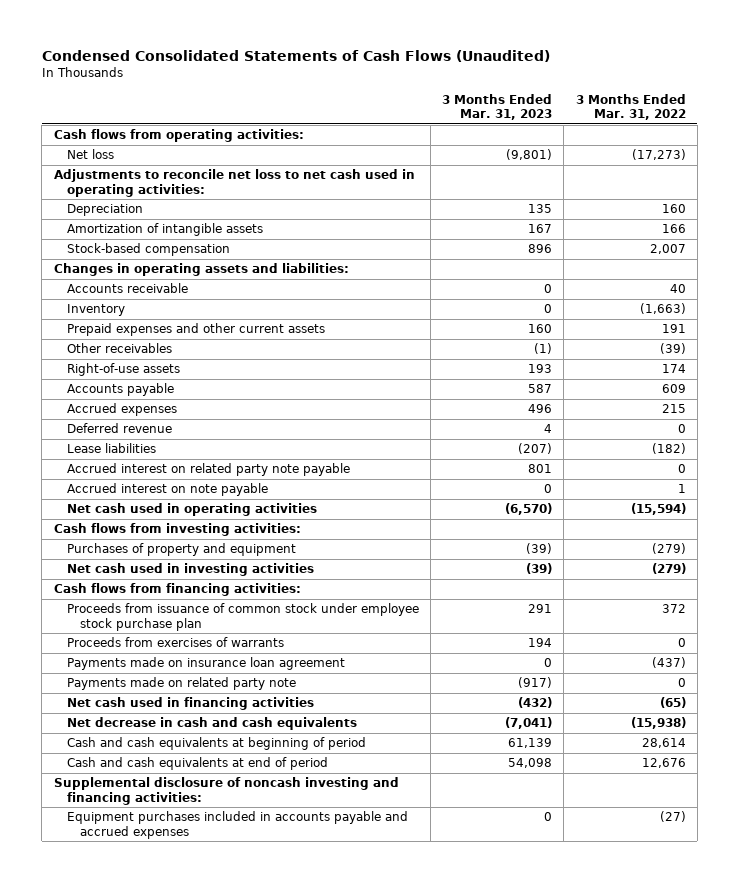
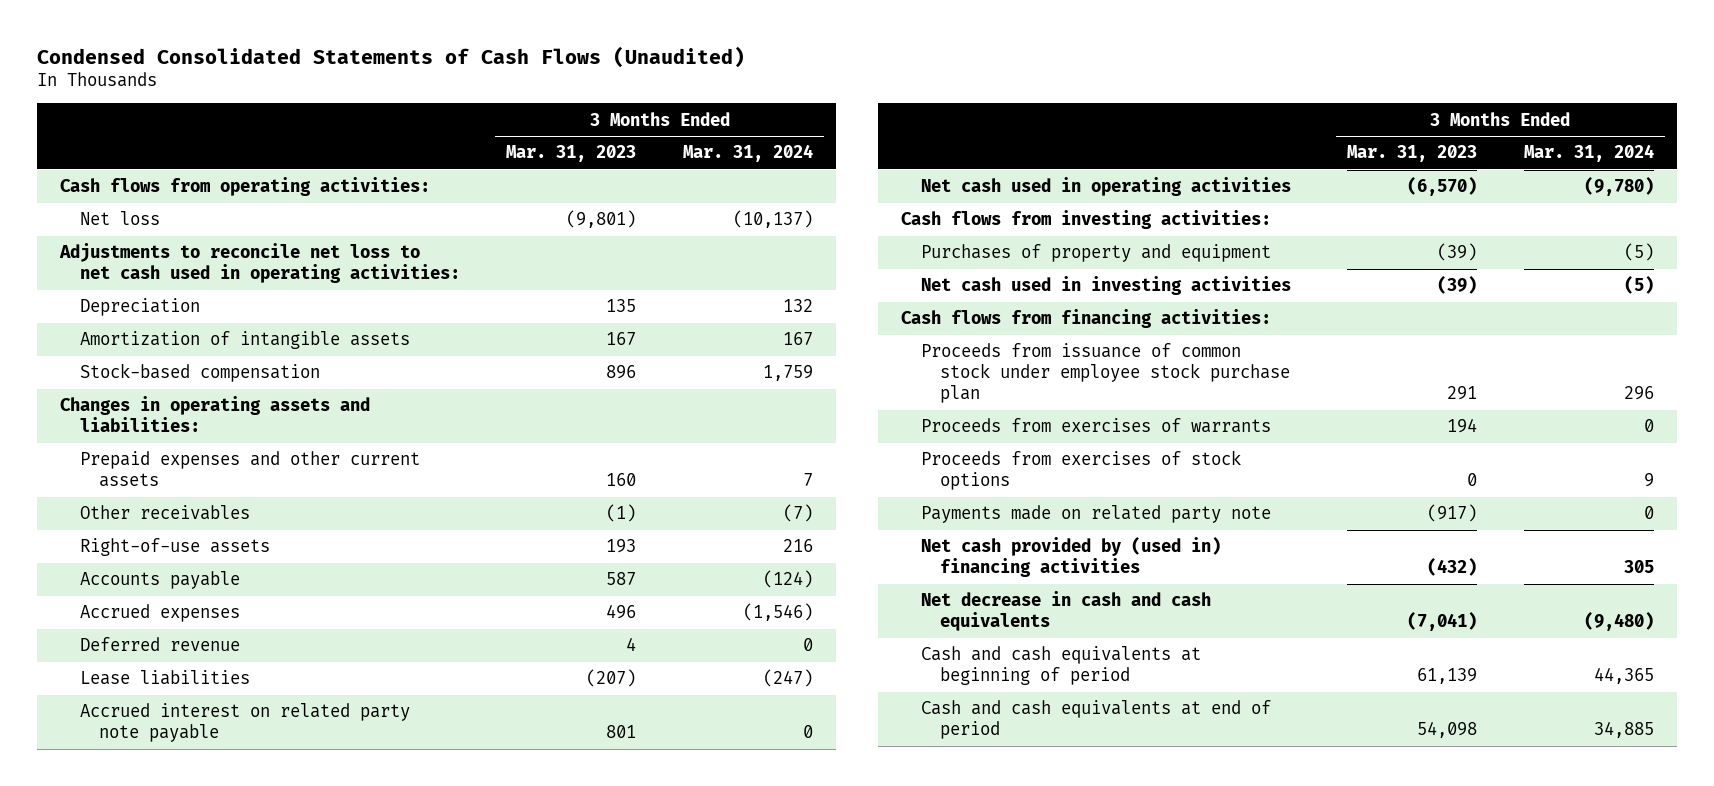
- | 3 Months Ended Mar. 31, 2023 | 3 Months Ended Mar. 31, 2022
+ | 3 Months Ended Mar. 31, 2023 | 3 Months Ended Mar. 31, 2024
- Accounts receivable | 0 | 40
- Inventory | 0 | (1,663)
- Accrued interest on note payable | 0 | 1
- Payments made on insurance loan agreement | 0 | (437)
+ Proceeds from exercises of stock options | 0 | 9
- Net cash used in financing activities | (432) | (65)
+ Net cash provided by (used in) financing activities | (432) | 305
- Supplemental disclosure of noncash investing and financing activities:
- Equipment purchases included in accounts payable and accrued expenses | 0 | (27)

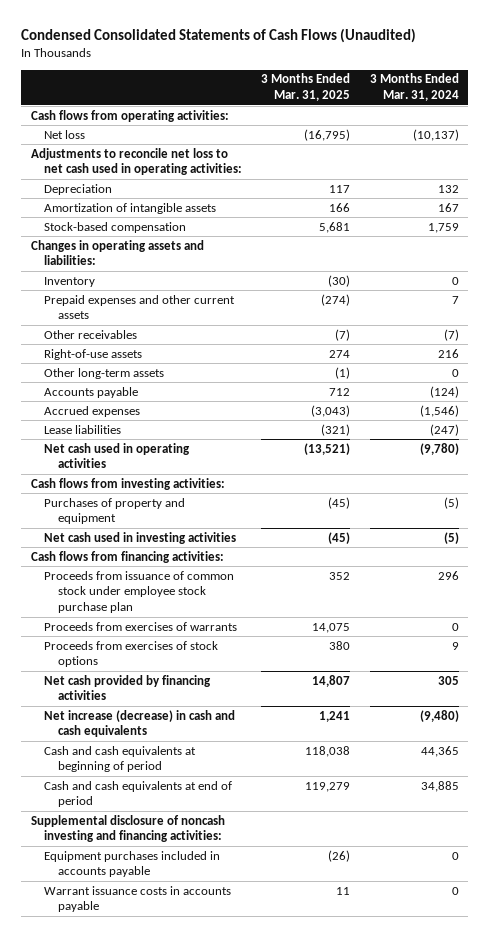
- | 3 Months Ended Mar. 31, 2023 | 3 Months Ended Mar. 31, 2024
+ | 3 Months Ended Mar. 31, 2025 | 3 Months Ended Mar. 31, 2024
+ Inventory | (30) | 0
+ Other long-term assets | (1) | 0
- Deferred revenue | 4 | 0
- Accrued interest on related party note payable | 801 | 0
- Payments made on related party note | (917) | 0
- Net cash provided by (used in) financing activities | (432) | 305
- Net decrease in cash and cash equivalents | (7,041) | (9,480)
+ Net cash provided by financing activities | 14,807 | 305
+ Net increase (decrease) in cash and cash equivalents | 1,241 | (9,480)
+ Supplemental disclosure of noncash investing and financing activities:
+ Equipment purchases included in accounts payable | (26) | 0
+ Warrant issuance costs in accounts payable | 11 | 0

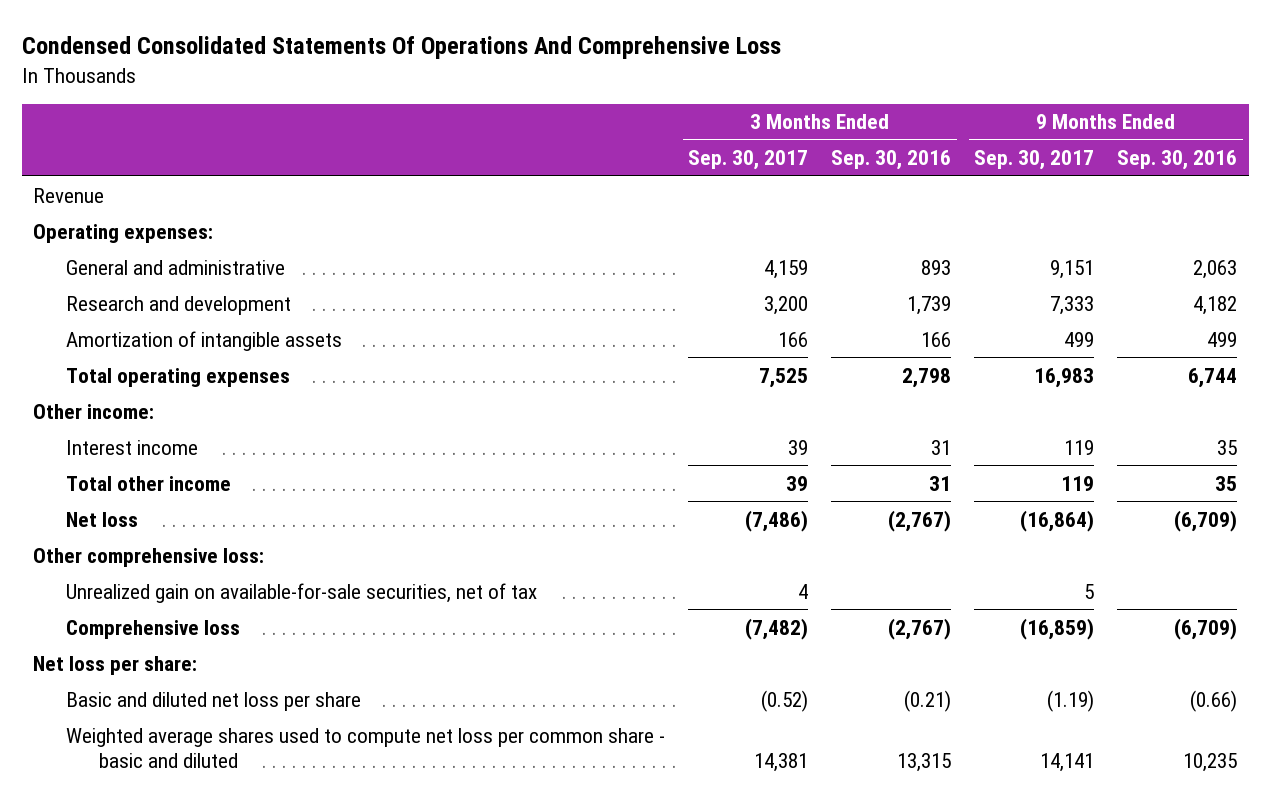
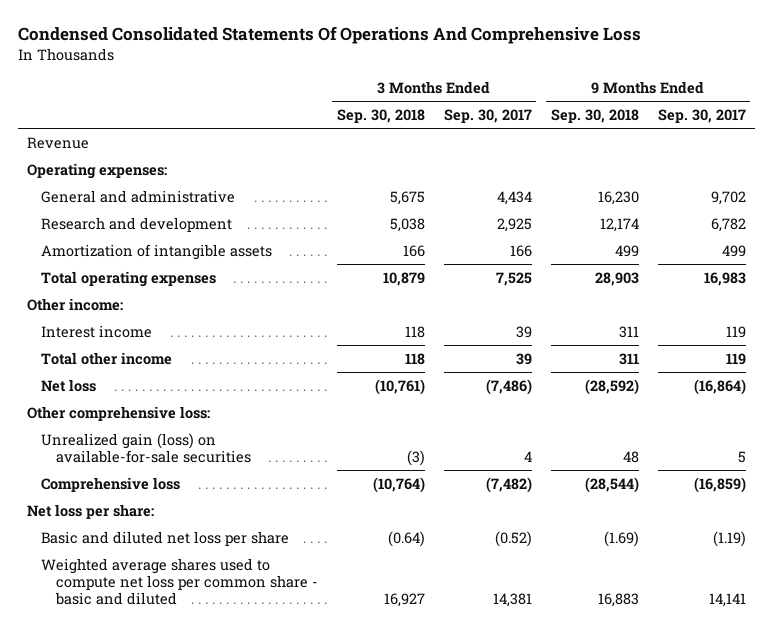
- | 3 Months Ended Sep. 30, 2017 | 3 Months Ended Sep. 30, 2016 | 9 Months Ended Sep. 30, 2017 | 9 Months Ended Sep. 30, 2016
+ | 3 Months Ended Sep. 30, 2018 | 3 Months Ended Sep. 30, 2017 | 9 Months Ended Sep. 30, 2018 | 9 Months Ended Sep. 30, 2017
- General and administrative | 4,159 | 893 | 9,151 | 2,063
- Research and development | 3,200 | 1,739 | 7,333 | 4,182
+ General and administrative | 5,675 | 4,434 | 16,230 | 9,702
+ Research and development | 5,038 | 2,925 | 12,174 | 6,782
- Unrealized gain on available-for-sale securities, net of tax | 4 | | 5 |
+ Unrealized gain (loss) on available-for-sale securities | (3) | 4 | 48 | 5

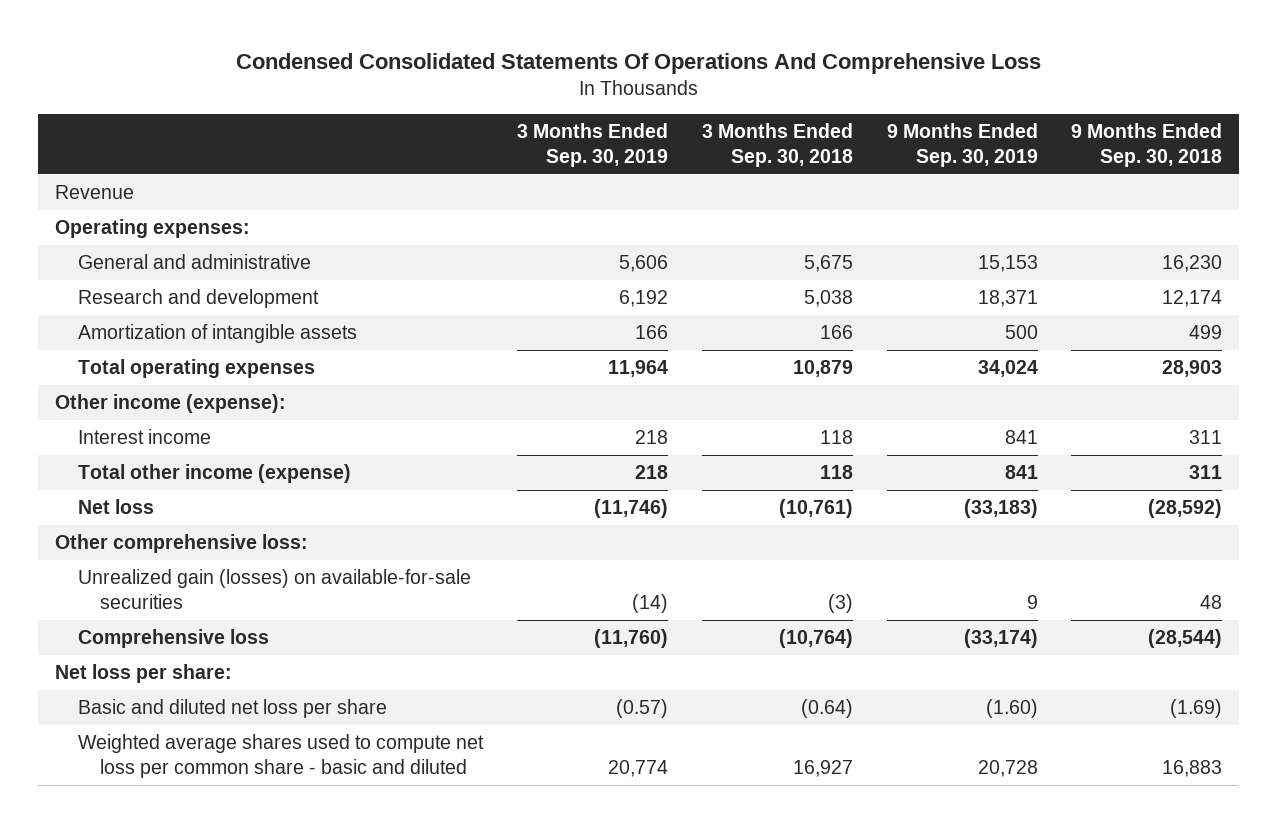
- | 3 Months Ended Sep. 30, 2018 | 3 Months Ended Sep. 30, 2017 | 9 Months Ended Sep. 30, 2018 | 9 Months Ended Sep. 30, 2017
+ | 3 Months Ended Sep. 30, 2019 | 3 Months Ended Sep. 30, 2018 | 9 Months Ended Sep. 30, 2019 | 9 Months Ended Sep. 30, 2018
- Other income:
+ Other income (expense):
- Total other income | 118 | 39 | 311 | 119
+ Total other income (expense) | 218 | 118 | 841 | 311
- Unrealized gain (loss) on available-for-sale securities | (3) | 4 | 48 | 5
+ Unrealized gain (losses) on available-for-sale securities | (14) | (3) | 9 | 48

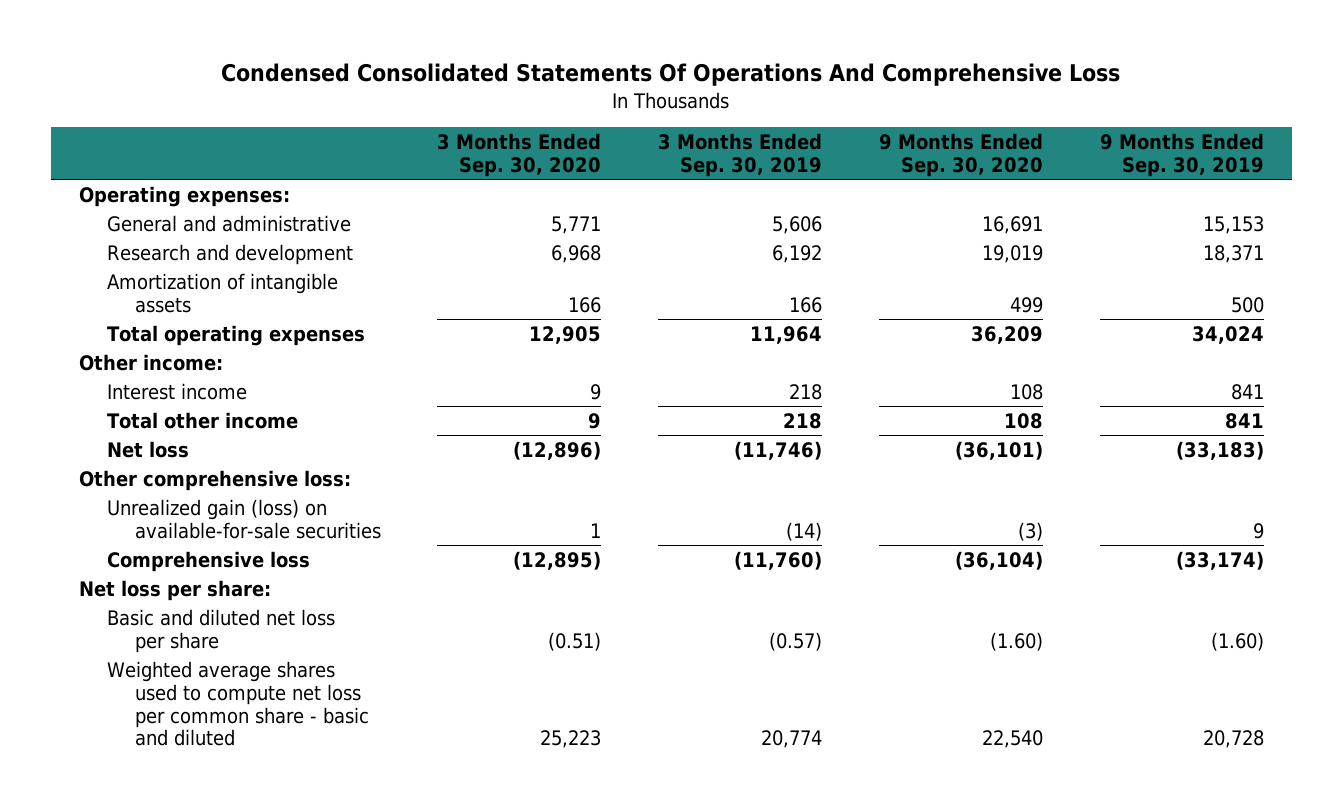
- | 3 Months Ended Sep. 30, 2019 | 3 Months Ended Sep. 30, 2018 | 9 Months Ended Sep. 30, 2019 | 9 Months Ended Sep. 30, 2018
+ | 3 Months Ended Sep. 30, 2020 | 3 Months Ended Sep. 30, 2019 | 9 Months Ended Sep. 30, 2020 | 9 Months Ended Sep. 30, 2019
- Revenue
- Other income (expense):
+ Other income:
- Total other income (expense) | 218 | 118 | 841 | 311
+ Total other income | 9 | 218 | 108 | 841
- Unrealized gain (losses) on available-for-sale securities | (14) | (3) | 9 | 48
+ Unrealized gain (loss) on available-for-sale securities | 1 | (14) | (3) | 9

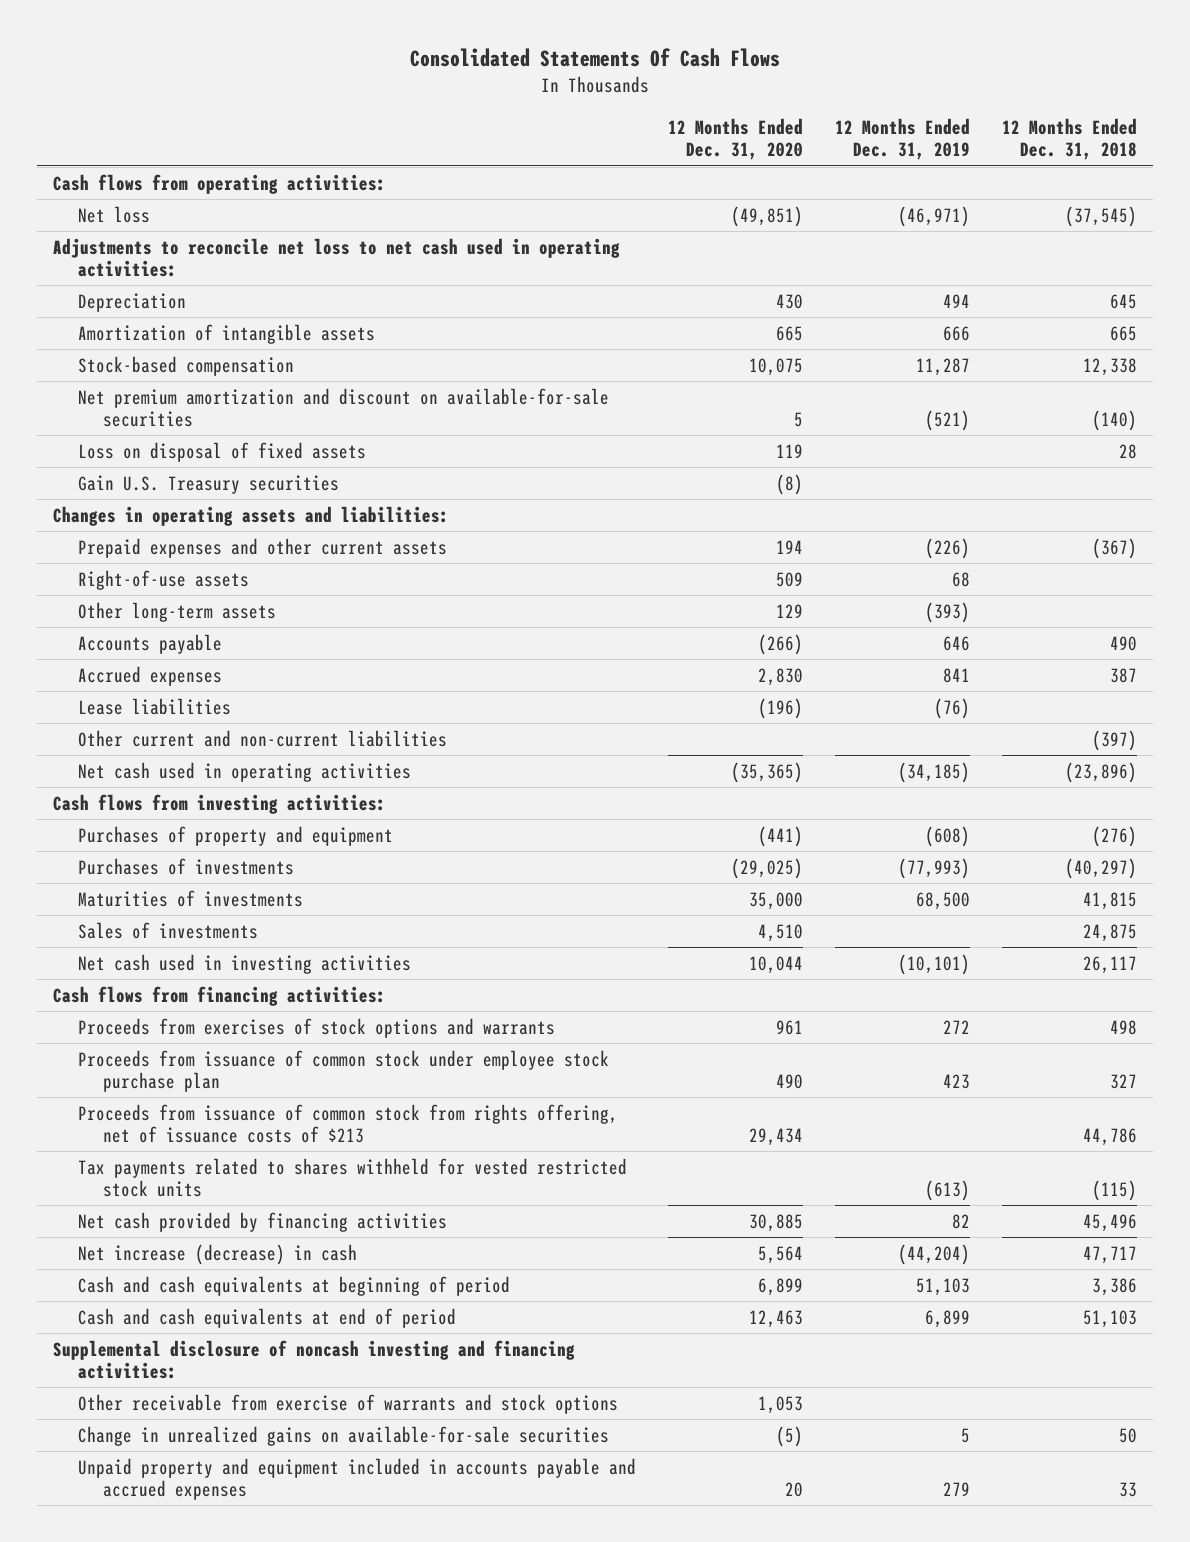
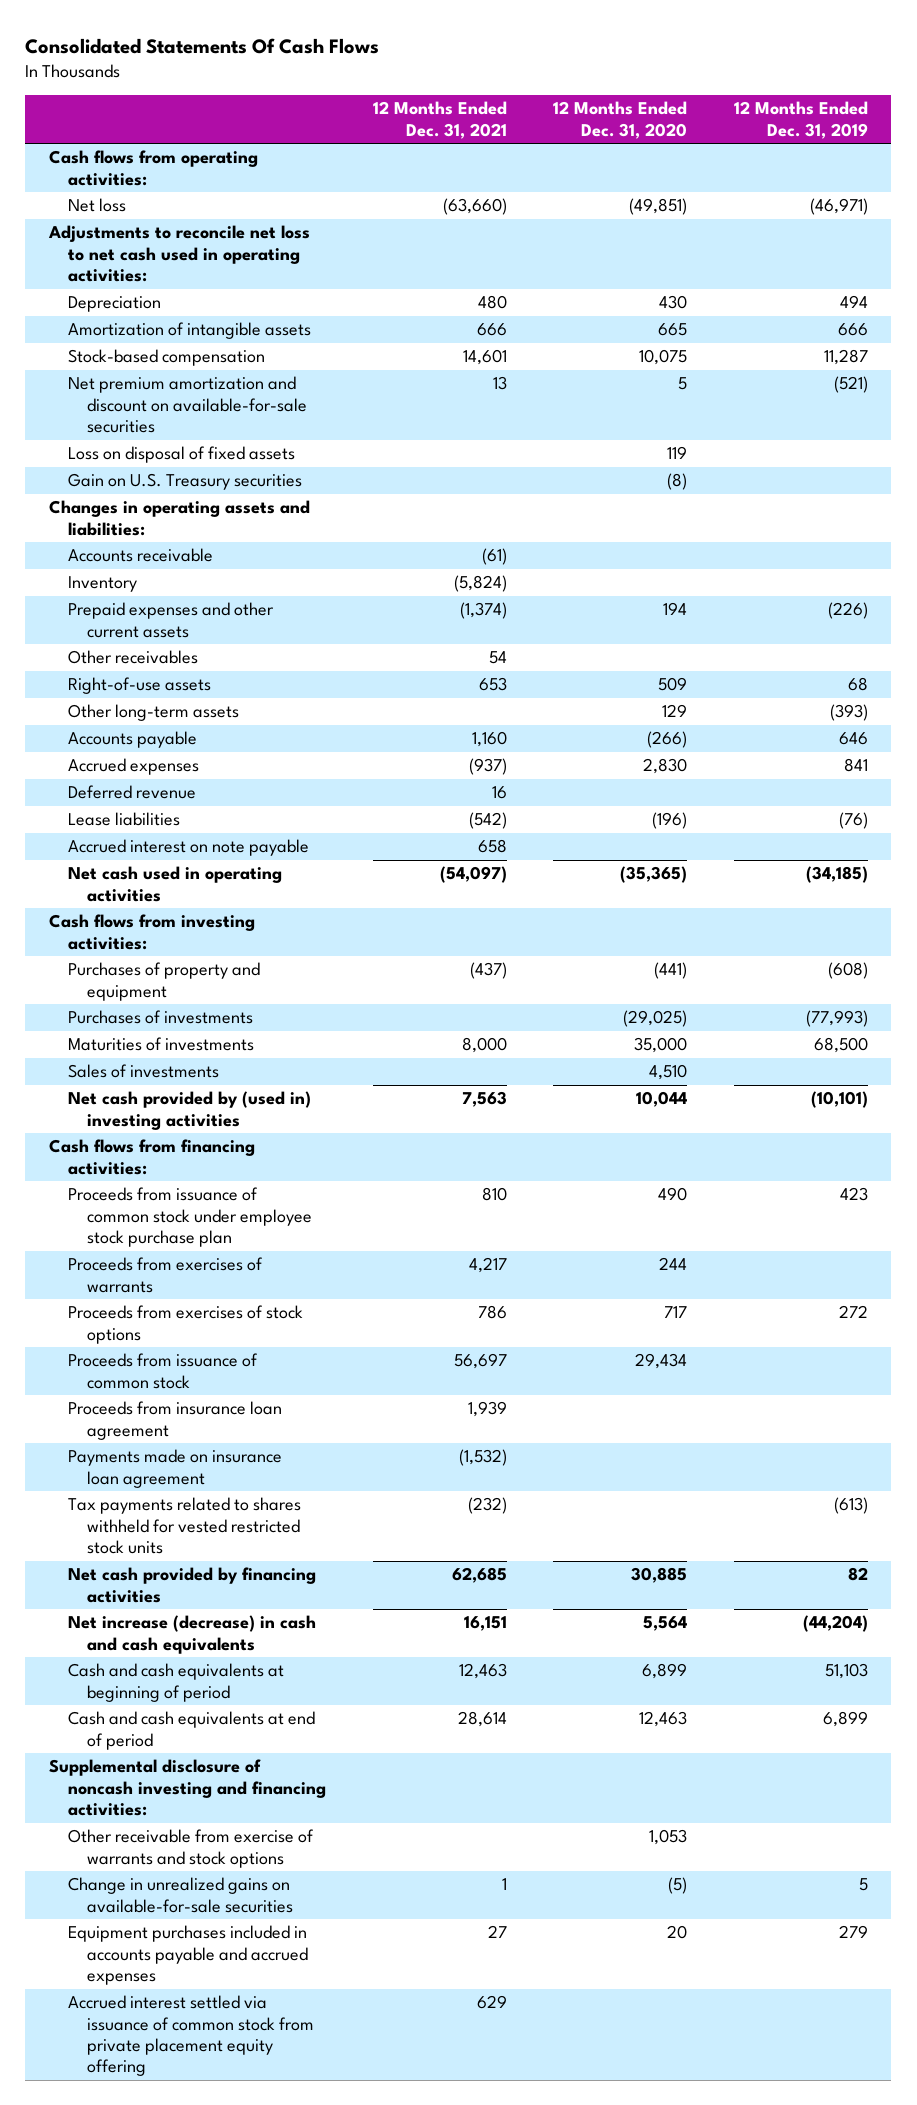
- | 12 Months Ended Dec. 31, 2020 | 12 Months Ended Dec. 31, 2019 | 12 Months Ended Dec. 31, 2018
+ | 12 Months Ended Dec. 31, 2021 | 12 Months Ended Dec. 31, 2020 | 12 Months Ended Dec. 31, 2019
- Gain U.S. Treasury securities | (8) | |
+ Gain on U.S. Treasury securities | | (8) |
+ Accounts receivable | (61) | |
+ Inventory | (5,824) | |
+ Other receivables | 54 | |
+ Deferred revenue | 16 | |
- Other current and non-current liabilities | | | (397)
+ Accrued interest on note payable | 658 | |
- Net cash used in investing activities | 10,044 | (10,101) | 26,117
+ Net cash provided by (used in) investing activities | 7,563 | 10,044 | (10,101)
- Proceeds from exercises of stock options and warrants | 961 | 272 | 498
- Proceeds from issuance of common stock from rights offering, net of issuance costs of $213 | 29,434 | | 44,786
+ Proceeds from exercises of warrants | 4,217 | 244 |
+ Proceeds from exercises of stock options | 786 | 717 | 272
+ Proceeds from issuance of common stock | 56,697 | 29,434 |
+ Proceeds from insurance loan agreement | 1,939 | |
+ Payments made on insurance loan agreement | (1,532) | |
- Net increase (decrease) in cash | 5,564 | (44,204) | 47,717
+ Net increase (decrease) in cash and cash equivalents | 16,151 | 5,564 | (44,204)
- Unpaid property and equipment included in accounts payable and accrued expenses | 20 | 279 | 33
+ Equipment purchases included in accounts payable and accrued expenses | 27 | 20 | 279
+ Accrued interest settled via issuance of common stock from private placement equity offering | 629 | |

